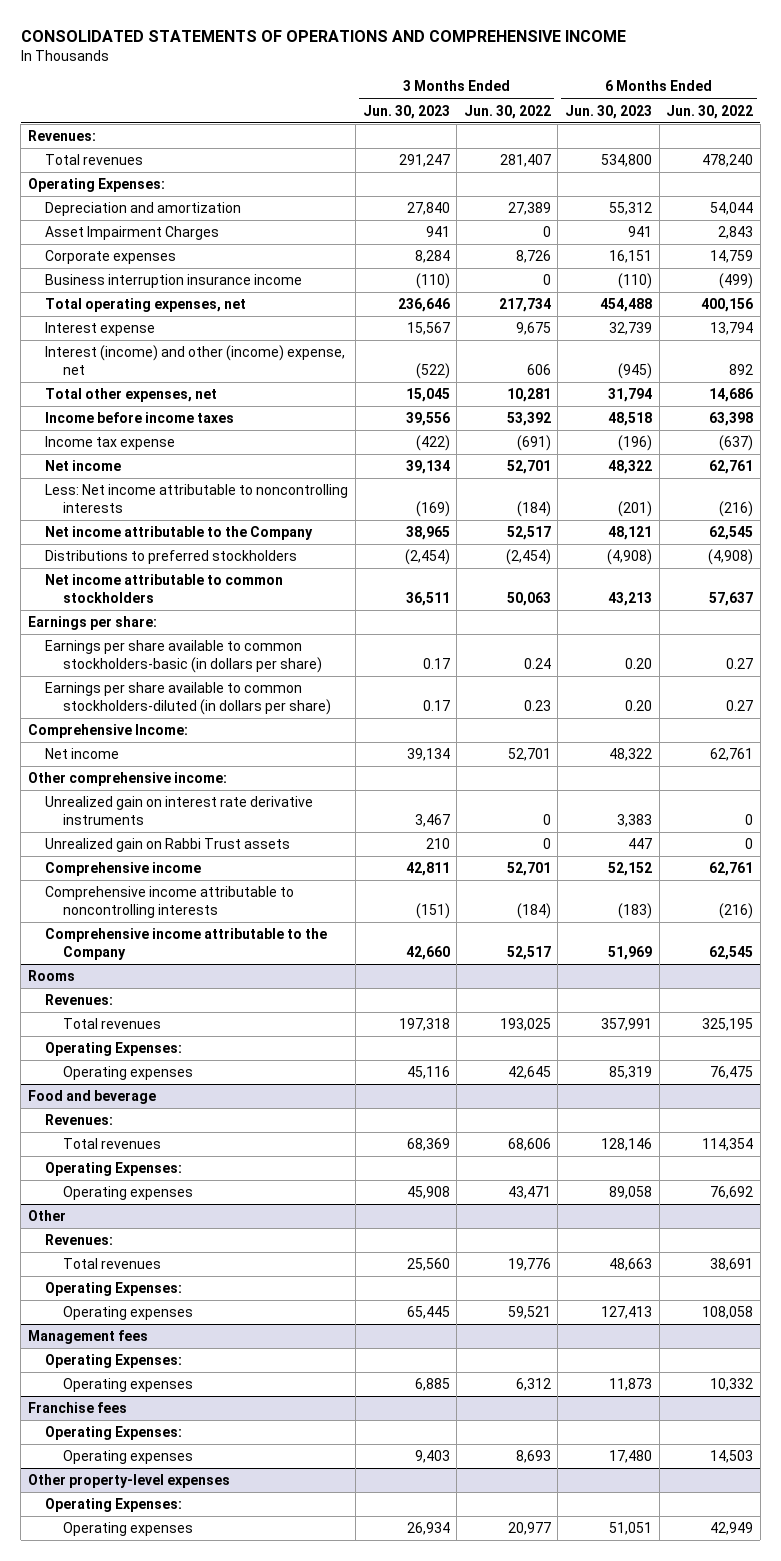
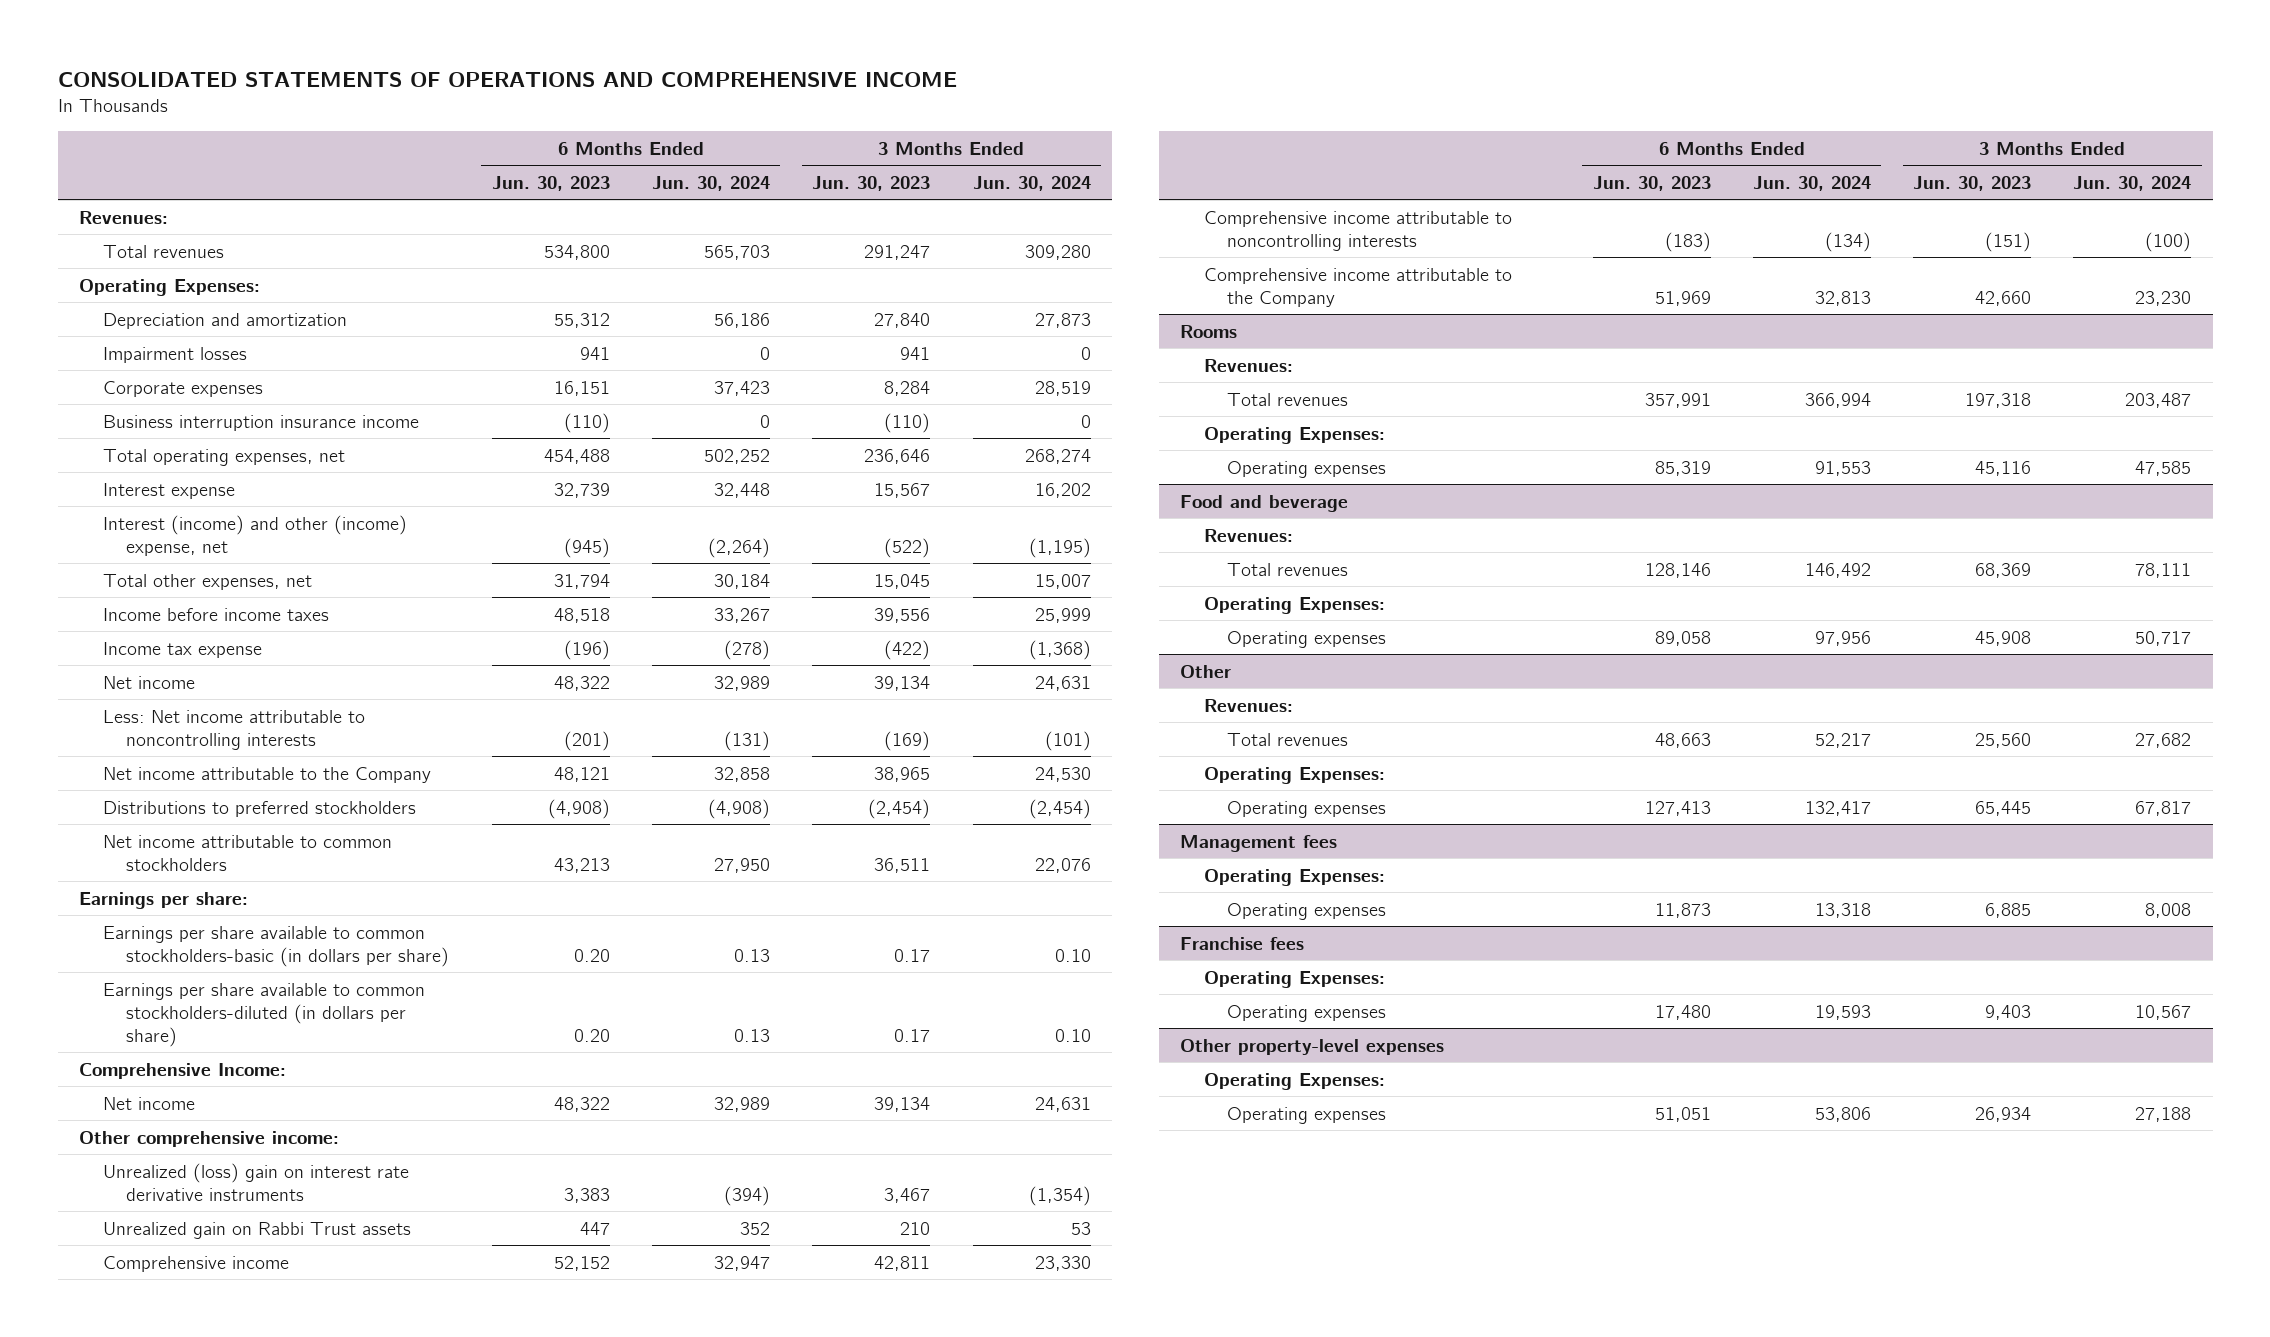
- | 3 Months Ended Jun. 30, 2023 | 3 Months Ended Jun. 30, 2022 | 6 Months Ended Jun. 30, 2023 | 6 Months Ended Jun. 30, 2022
+ | 6 Months Ended Jun. 30, 2023 | 6 Months Ended Jun. 30, 2024 | 3 Months Ended Jun. 30, 2023 | 3 Months Ended Jun. 30, 2024
- Asset Impairment Charges | 941 | 0 | 941 | 2,843
+ Impairment losses | 941 | 0 | 941 | 0
- Unrealized gain on interest rate derivative instruments | 3,467 | 0 | 3,383 | 0
+ Unrealized (loss) gain on interest rate derivative instruments | 3,383 | (394) | 3,467 | (1,354)

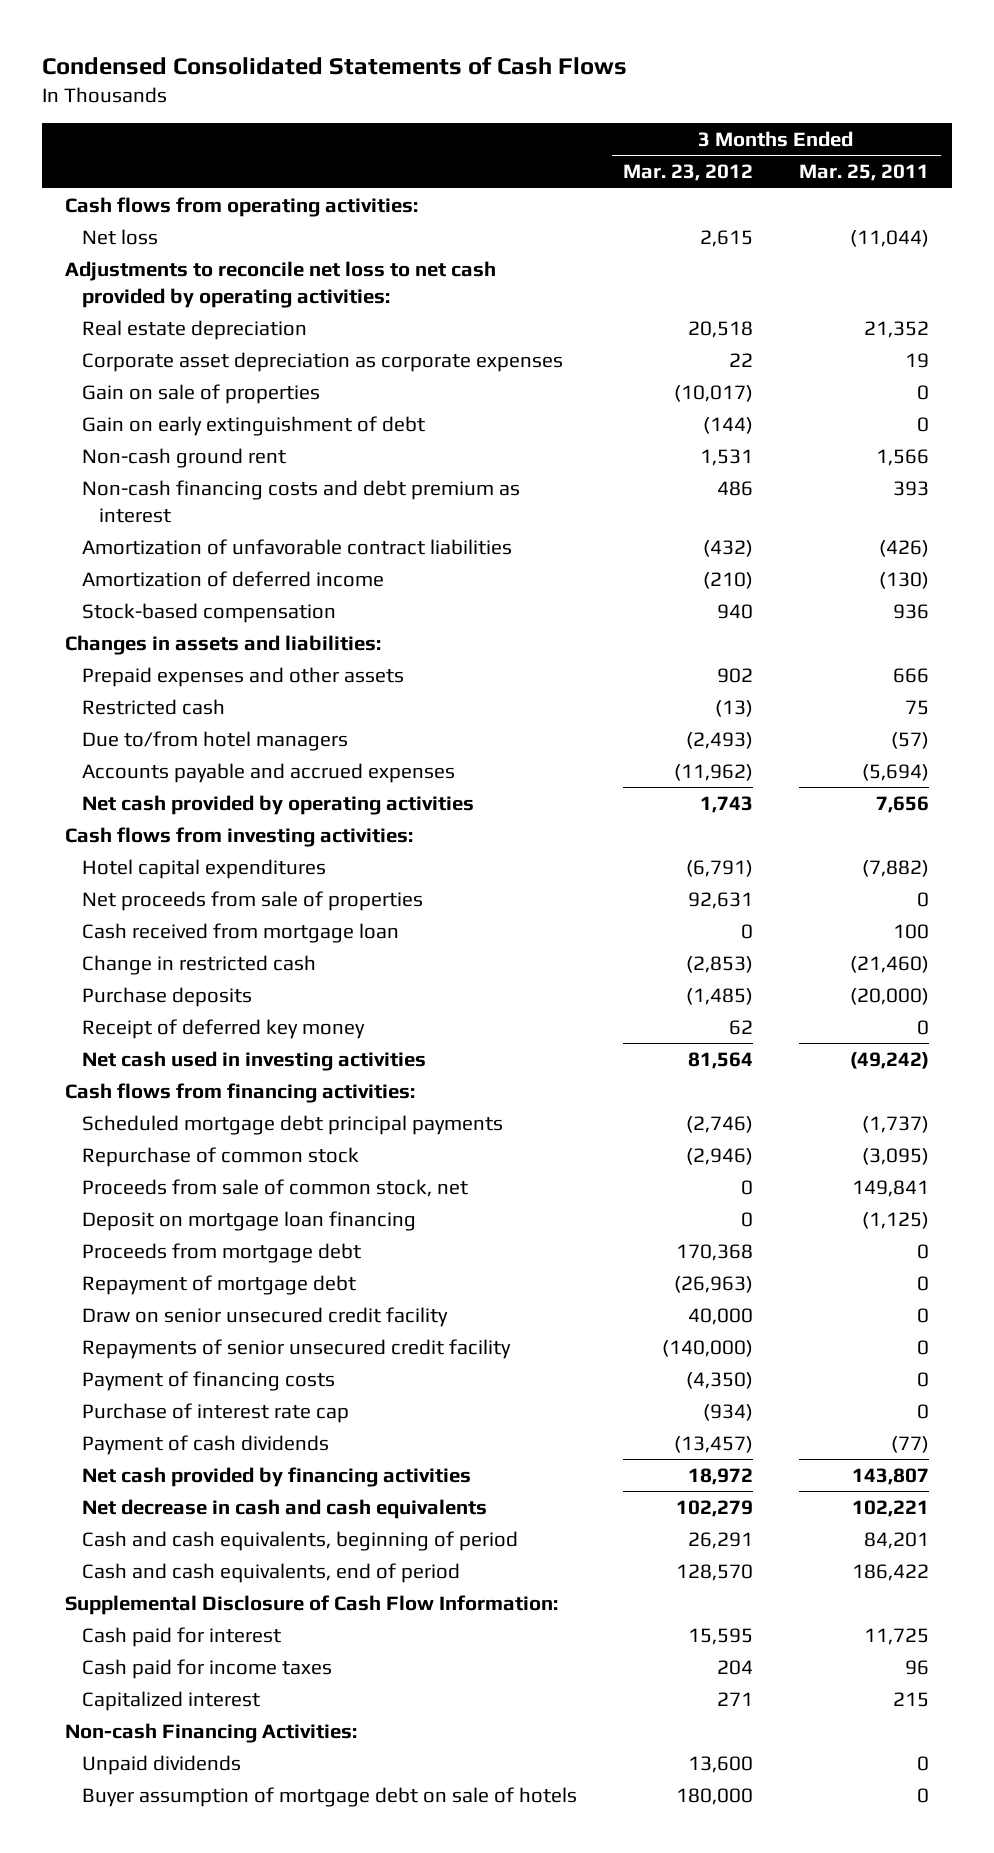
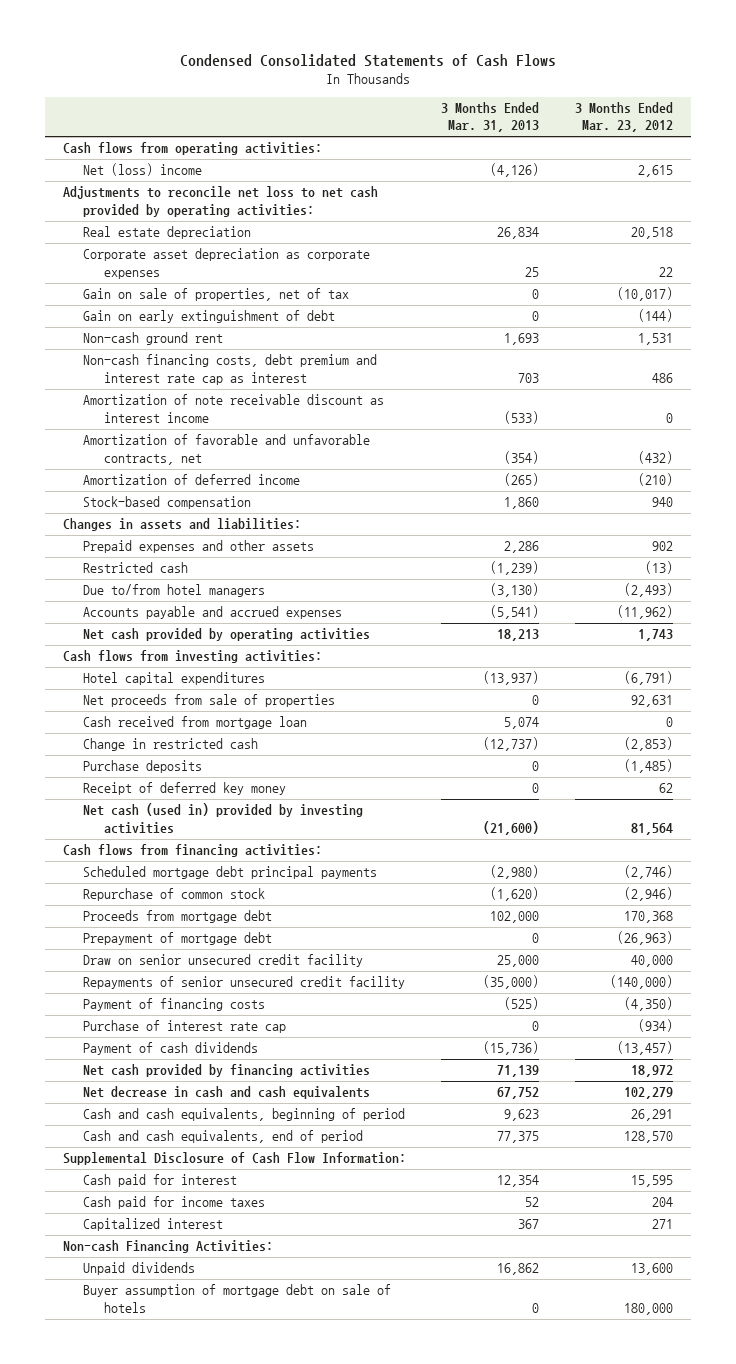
- | 3 Months Ended Mar. 23, 2012 | 3 Months Ended Mar. 25, 2011
+ | 3 Months Ended Mar. 31, 2013 | 3 Months Ended Mar. 23, 2012
- Net loss | 2,615 | (11,044)
+ Net (loss) income | (4,126) | 2,615
- Gain on sale of properties | (10,017) | 0
+ Gain on sale of properties, net of tax | 0 | (10,017)
- Non-cash financing costs and debt premium as interest | 486 | 393
- Amortization of unfavorable contract liabilities | (432) | (426)
+ Non-cash financing costs, debt premium and interest rate cap as interest | 703 | 486
+ Amortization of note receivable discount as interest income | (533) | 0
+ Amortization of favorable and unfavorable contracts, net | (354) | (432)
- Net cash used in investing activities | 81,564 | (49,242)
+ Net cash (used in) provided by investing activities | (21,600) | 81,564
- Proceeds from sale of common stock, net | 0 | 149,841
- Deposit on mortgage loan financing | 0 | (1,125)
- Repayment of mortgage debt | (26,963) | 0
+ Prepayment of mortgage debt | 0 | (26,963)

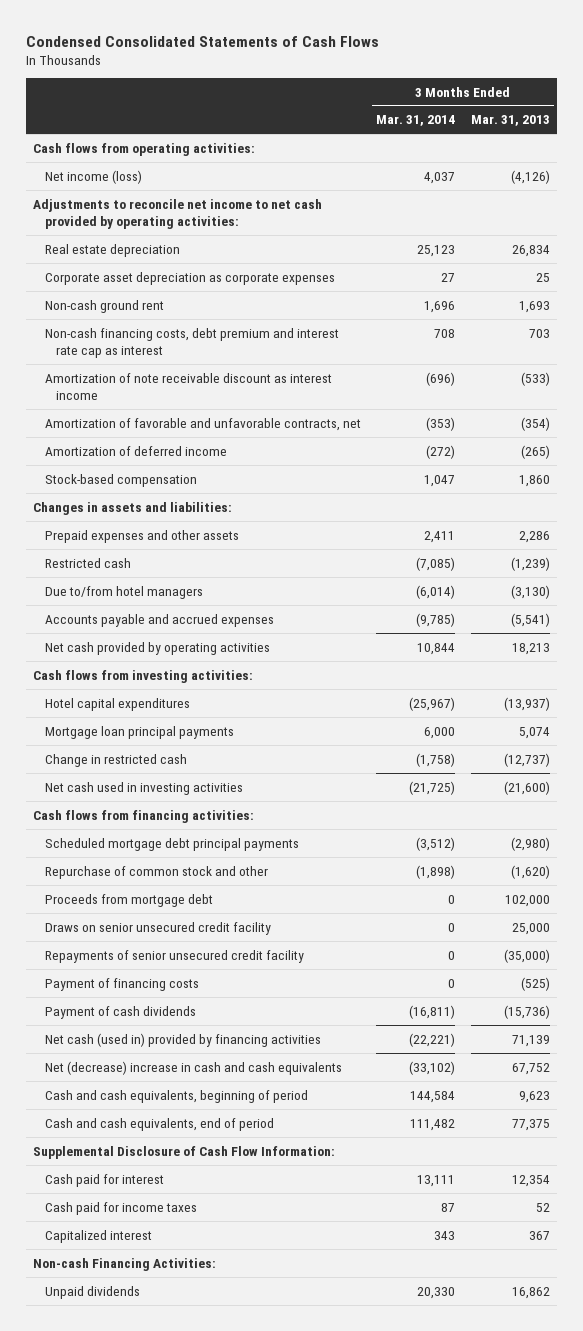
- | 3 Months Ended Mar. 31, 2013 | 3 Months Ended Mar. 23, 2012
+ | 3 Months Ended Mar. 31, 2014 | 3 Months Ended Mar. 31, 2013
- Net (loss) income | (4,126) | 2,615
- Adjustments to reconcile net loss to net cash provided by operating activities:
+ Net income (loss) | 4,037 | (4,126)
+ Adjustments to reconcile net income to net cash provided by operating activities:
- Gain on sale of properties, net of tax | 0 | (10,017)
- Gain on early extinguishment of debt | 0 | (144)
- Net proceeds from sale of properties | 0 | 92,631
- Cash received from mortgage loan | 5,074 | 0
+ Mortgage loan principal payments | 6,000 | 5,074
- Purchase deposits | 0 | (1,485)
- Receipt of deferred key money | 0 | 62
- Net cash (used in) provided by investing activities | (21,600) | 81,564
+ Net cash used in investing activities | (21,725) | (21,600)
- Repurchase of common stock | (1,620) | (2,946)
+ Repurchase of common stock and other | (1,898) | (1,620)
- Prepayment of mortgage debt | 0 | (26,963)
- Draw on senior unsecured credit facility | 25,000 | 40,000
+ Draws on senior unsecured credit facility | 0 | 25,000
- Purchase of interest rate cap | 0 | (934)
- Net cash provided by financing activities | 71,139 | 18,972
- Net decrease in cash and cash equivalents | 67,752 | 102,279
+ Net cash (used in) provided by financing activities | (22,221) | 71,139
+ Net (decrease) increase in cash and cash equivalents | (33,102) | 67,752
- Buyer assumption of mortgage debt on sale of hotels | 0 | 180,000

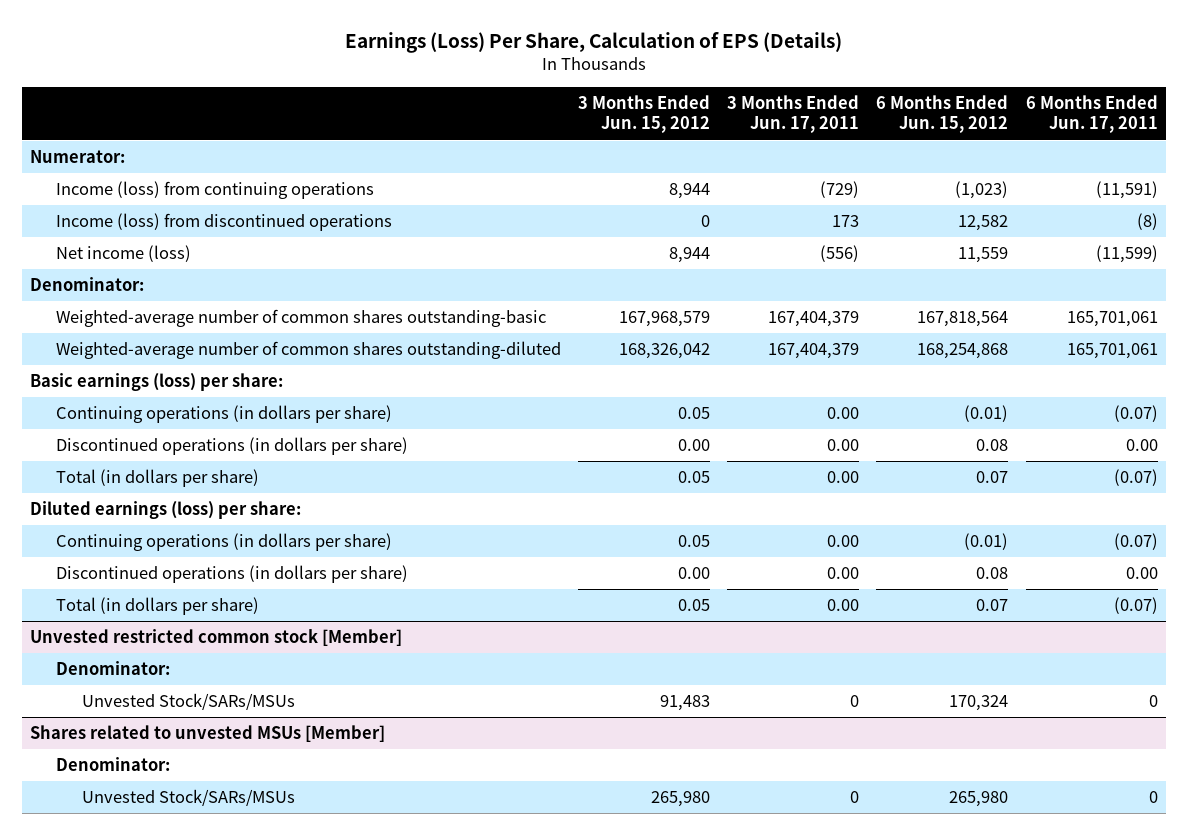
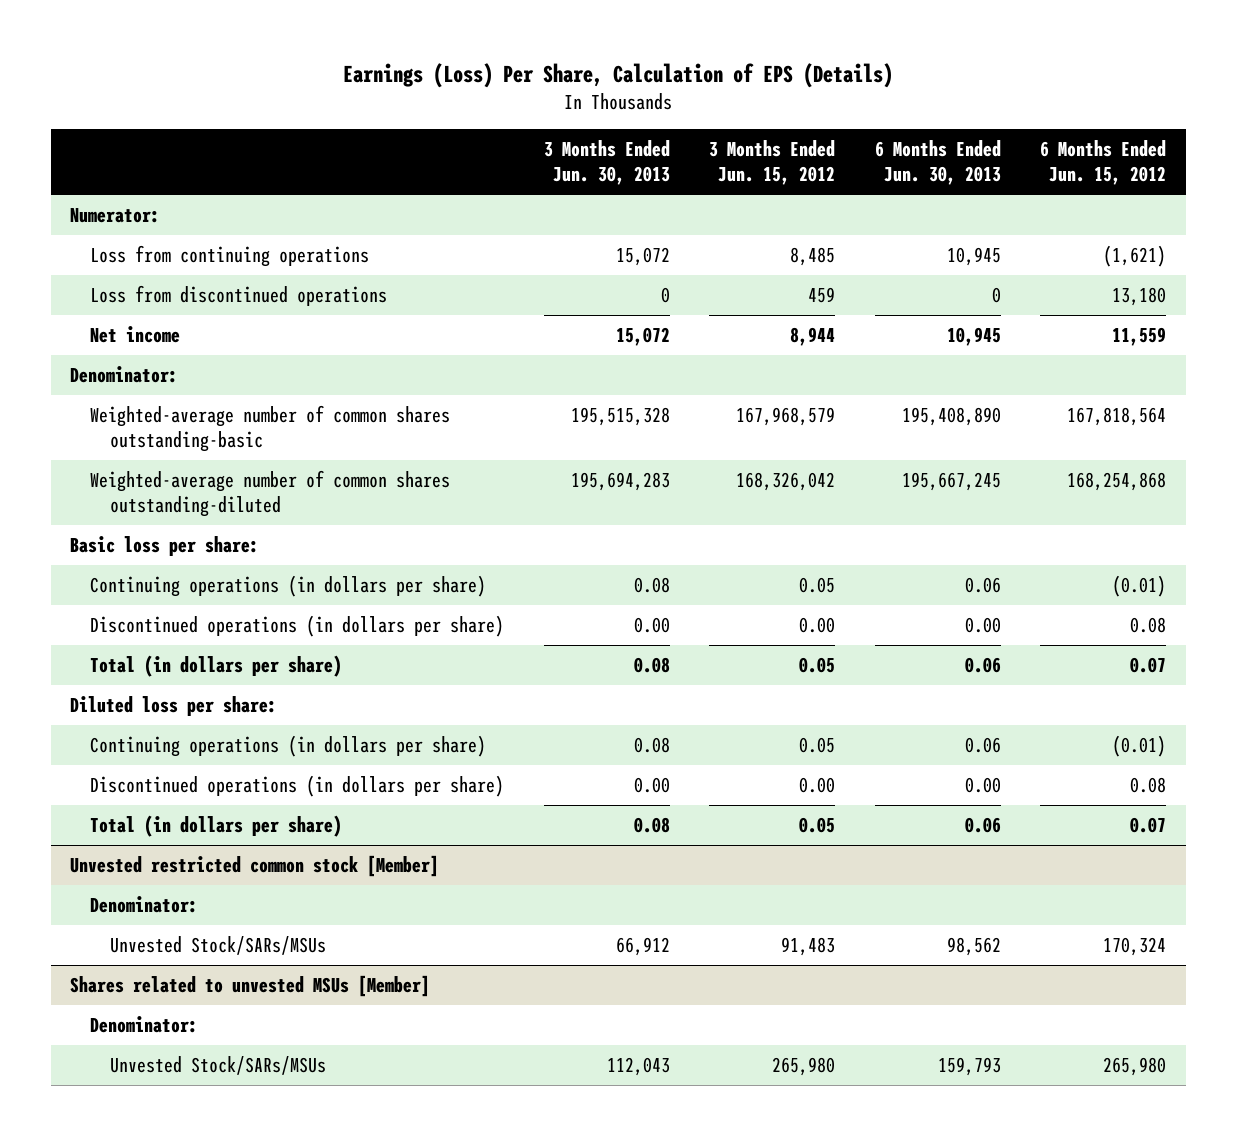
- | 3 Months Ended Jun. 15, 2012 | 3 Months Ended Jun. 17, 2011 | 6 Months Ended Jun. 15, 2012 | 6 Months Ended Jun. 17, 2011
+ | 3 Months Ended Jun. 30, 2013 | 3 Months Ended Jun. 15, 2012 | 6 Months Ended Jun. 30, 2013 | 6 Months Ended Jun. 15, 2012
- Income (loss) from continuing operations | 8,944 | (729) | (1,023) | (11,591)
- Income (loss) from discontinued operations | 0 | 173 | 12,582 | (8)
- Net income (loss) | 8,944 | (556) | 11,559 | (11,599)
+ Loss from continuing operations | 15,072 | 8,485 | 10,945 | (1,621)
+ Loss from discontinued operations | 0 | 459 | 0 | 13,180
+ Net income | 15,072 | 8,944 | 10,945 | 11,559
- Basic earnings (loss) per share:
+ Basic loss per share:
- Diluted earnings (loss) per share:
+ Diluted loss per share:

